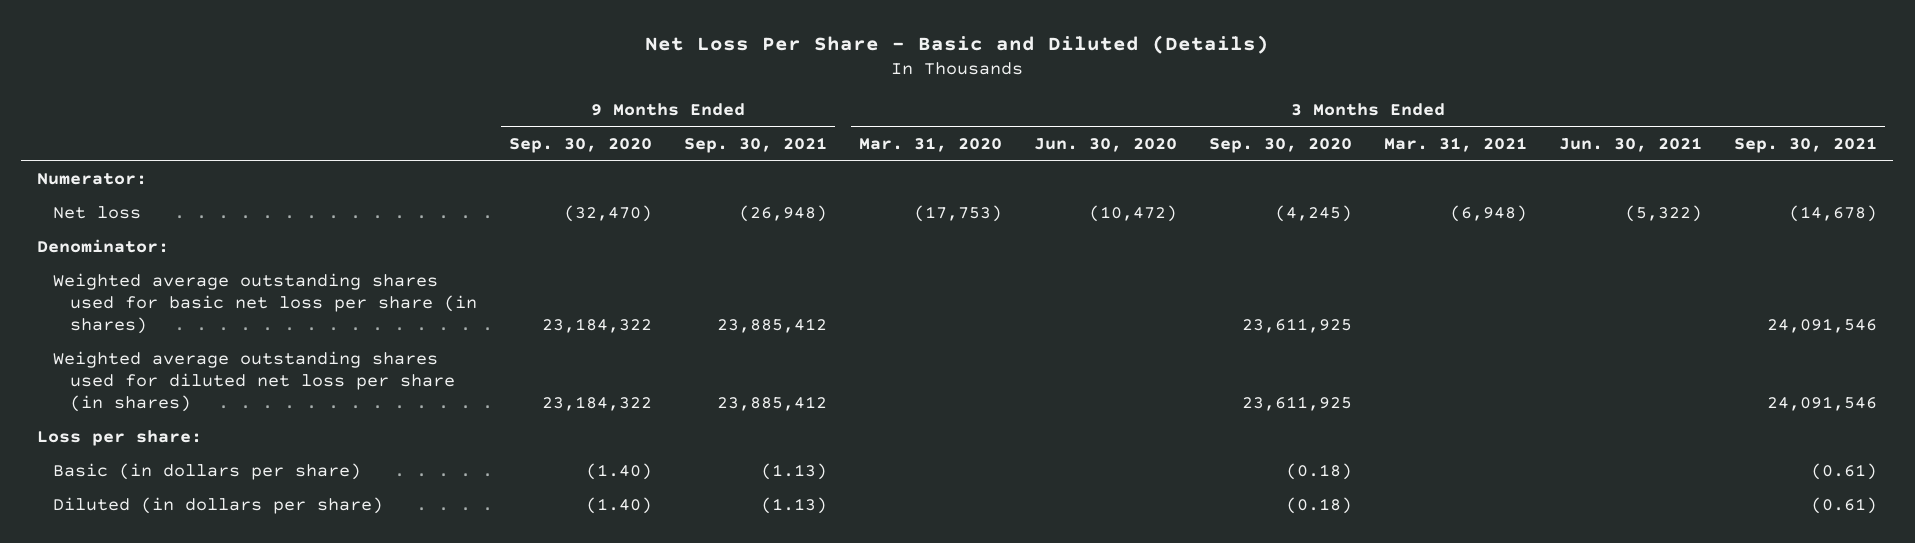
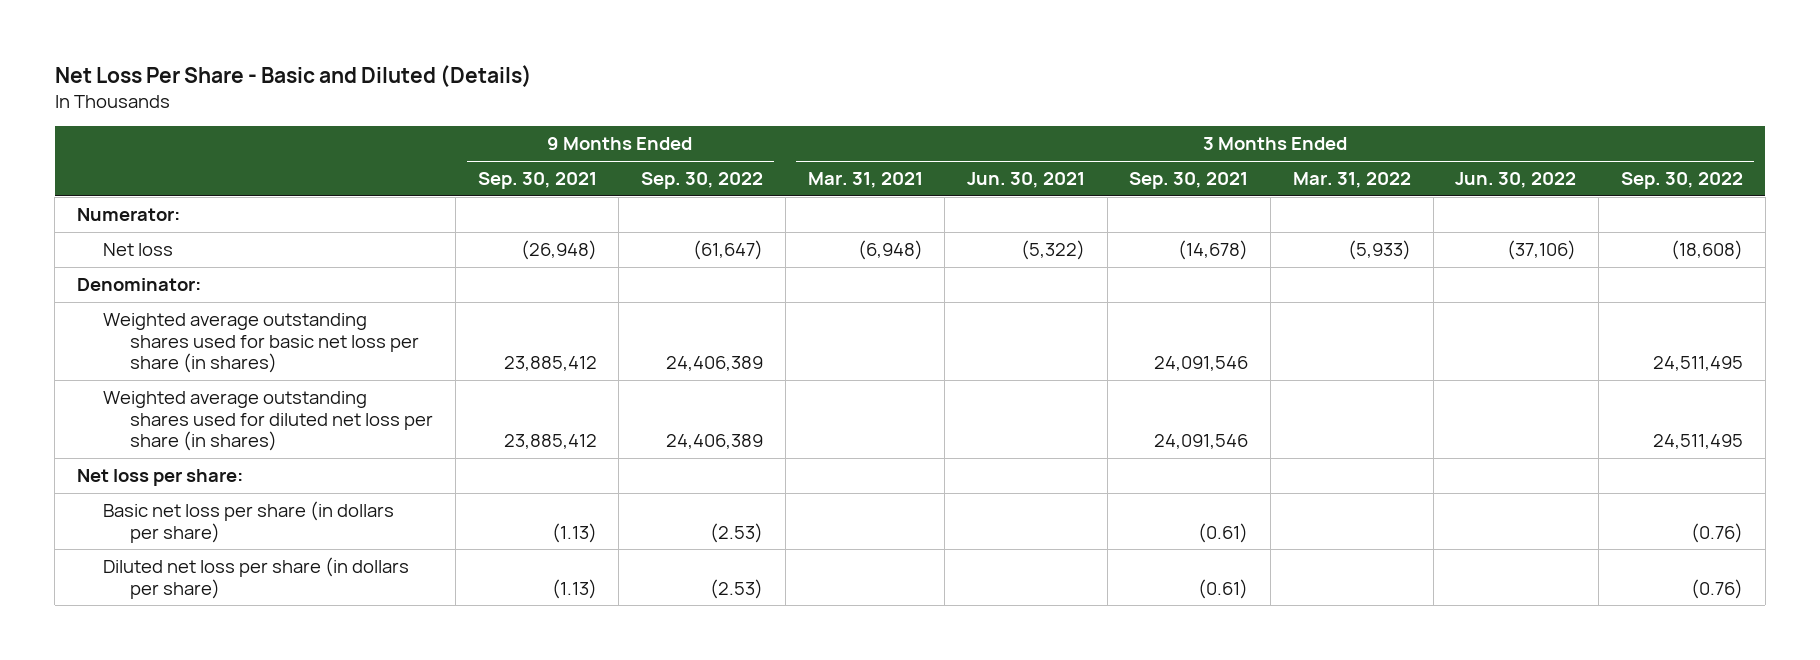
- | 9 Months Ended Sep. 30, 2020 | 9 Months Ended Sep. 30, 2021 | 3 Months Ended Mar. 31, 2020 | 3 Months Ended Jun. 30, 2020 | 3 Months Ended Sep. 30, 2020 | 3 Months Ended Mar. 31, 2021 | 3 Months Ended Jun. 30, 2021 | 3 Months Ended Sep. 30, 2021
+ | 9 Months Ended Sep. 30, 2021 | 9 Months Ended Sep. 30, 2022 | 3 Months Ended Mar. 31, 2021 | 3 Months Ended Jun. 30, 2021 | 3 Months Ended Sep. 30, 2021 | 3 Months Ended Mar. 31, 2022 | 3 Months Ended Jun. 30, 2022 | 3 Months Ended Sep. 30, 2022
- Loss per share:
- Basic (in dollars per share) | (1.40) | (1.13) | | | (0.18) | | | (0.61)
- Diluted (in dollars per share) | (1.40) | (1.13) | | | (0.18) | | | (0.61)
+ Net loss per share:
+ Basic net loss per share (in dollars per share) | (1.13) | (2.53) | | | (0.61) | | | (0.76)
+ Diluted net loss per share (in dollars per share) | (1.13) | (2.53) | | | (0.61) | | | (0.76)

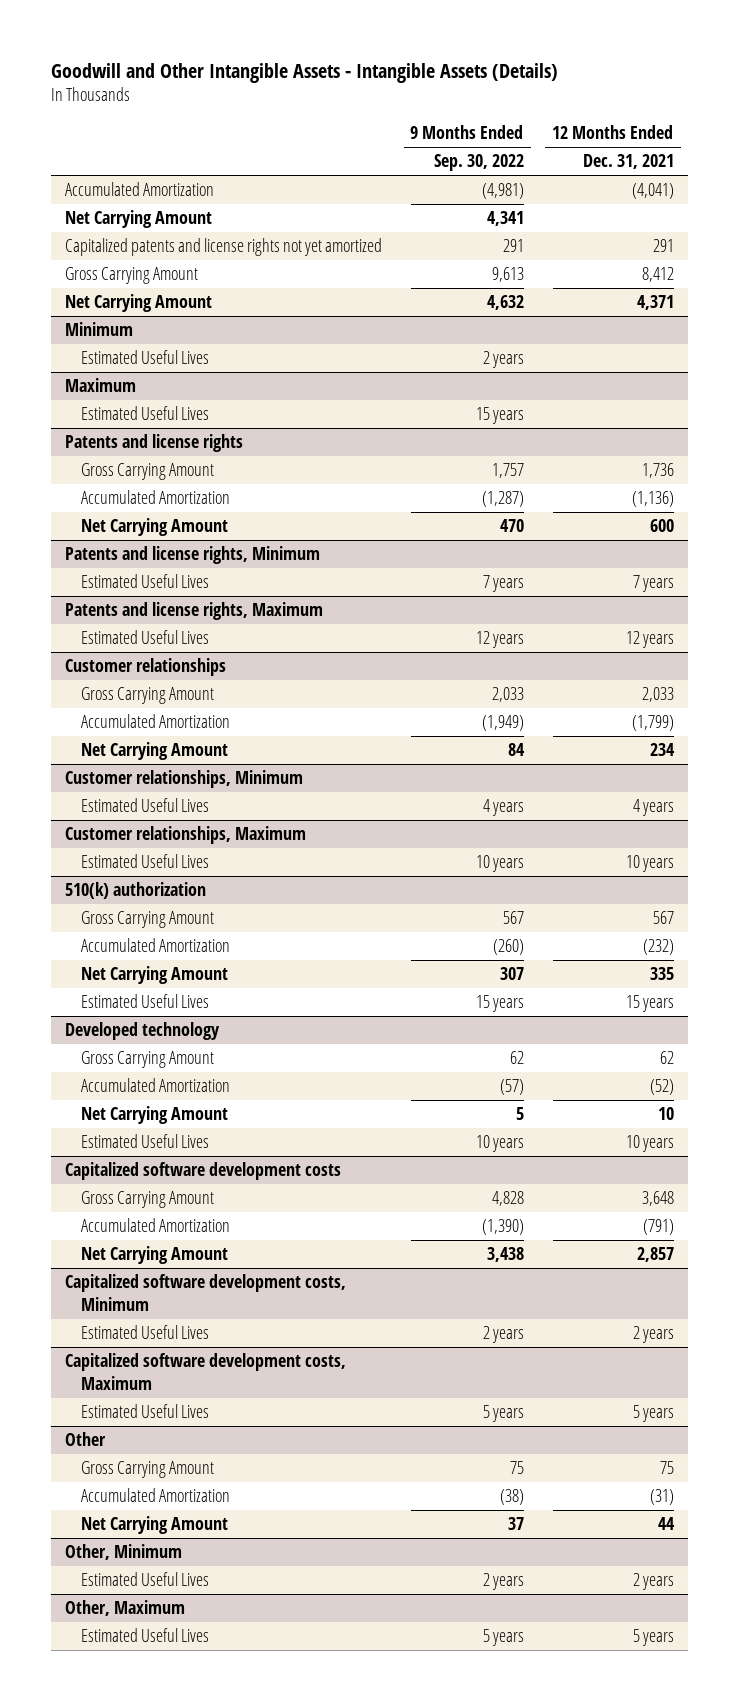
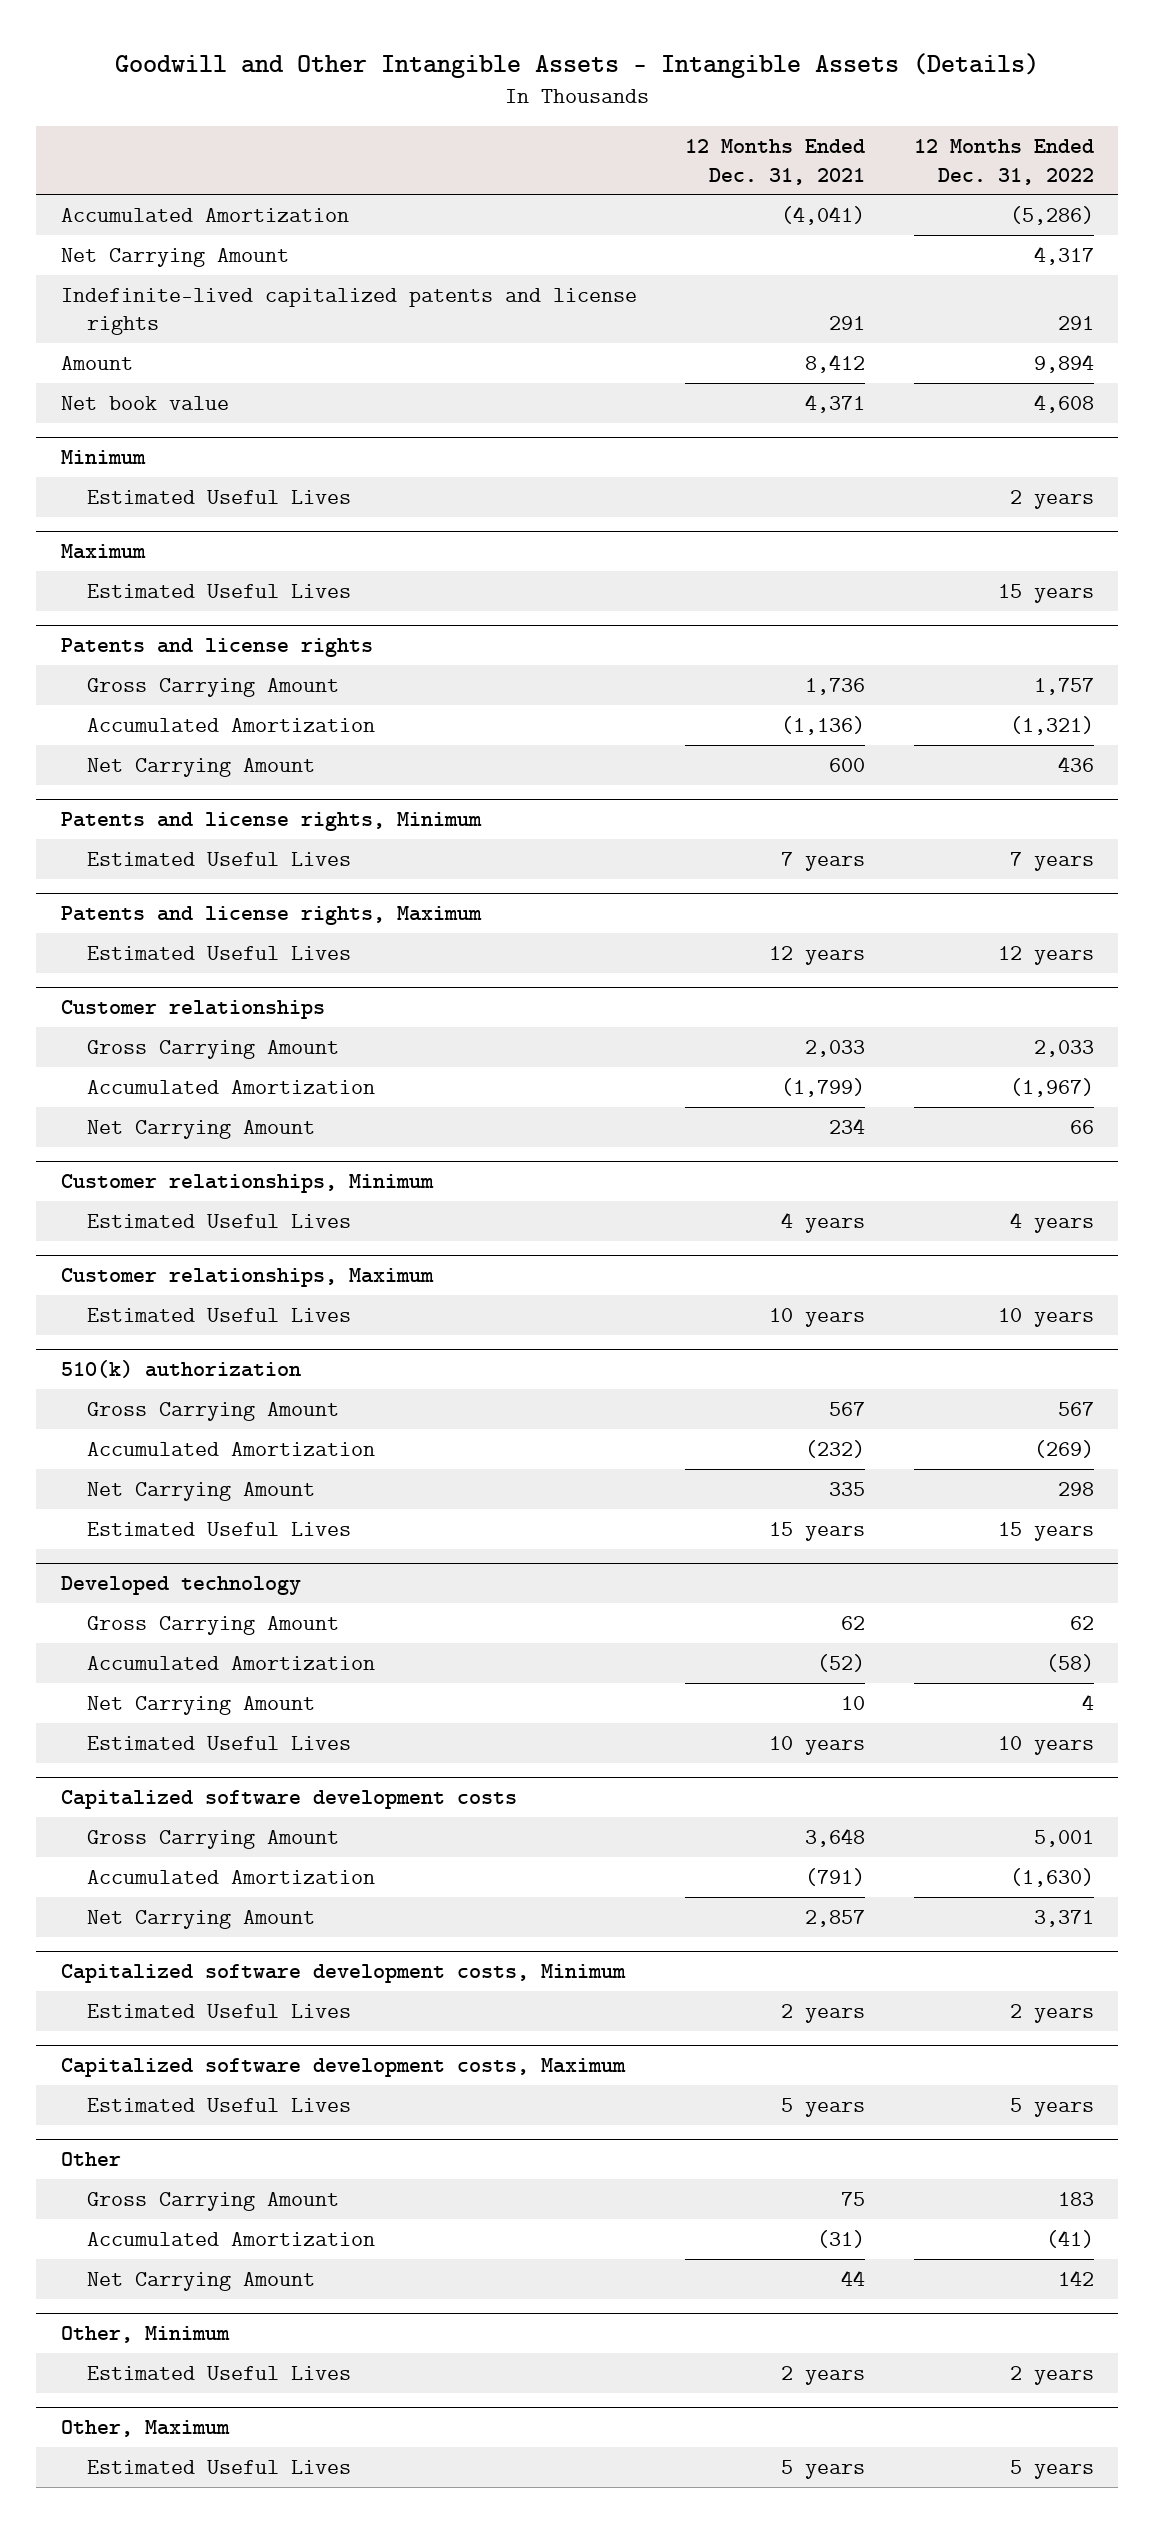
- | 9 Months Ended Sep. 30, 2022 | 12 Months Ended Dec. 31, 2021
+ | 12 Months Ended Dec. 31, 2021 | 12 Months Ended Dec. 31, 2022
- Capitalized patents and license rights not yet amortized | 291 | 291
- Gross Carrying Amount | 9,613 | 8,412
- Net Carrying Amount | 4,632 | 4,371
+ Indefinite-lived capitalized patents and license rights | 291 | 291
+ Amount | 8,412 | 9,894
+ Net book value | 4,371 | 4,608

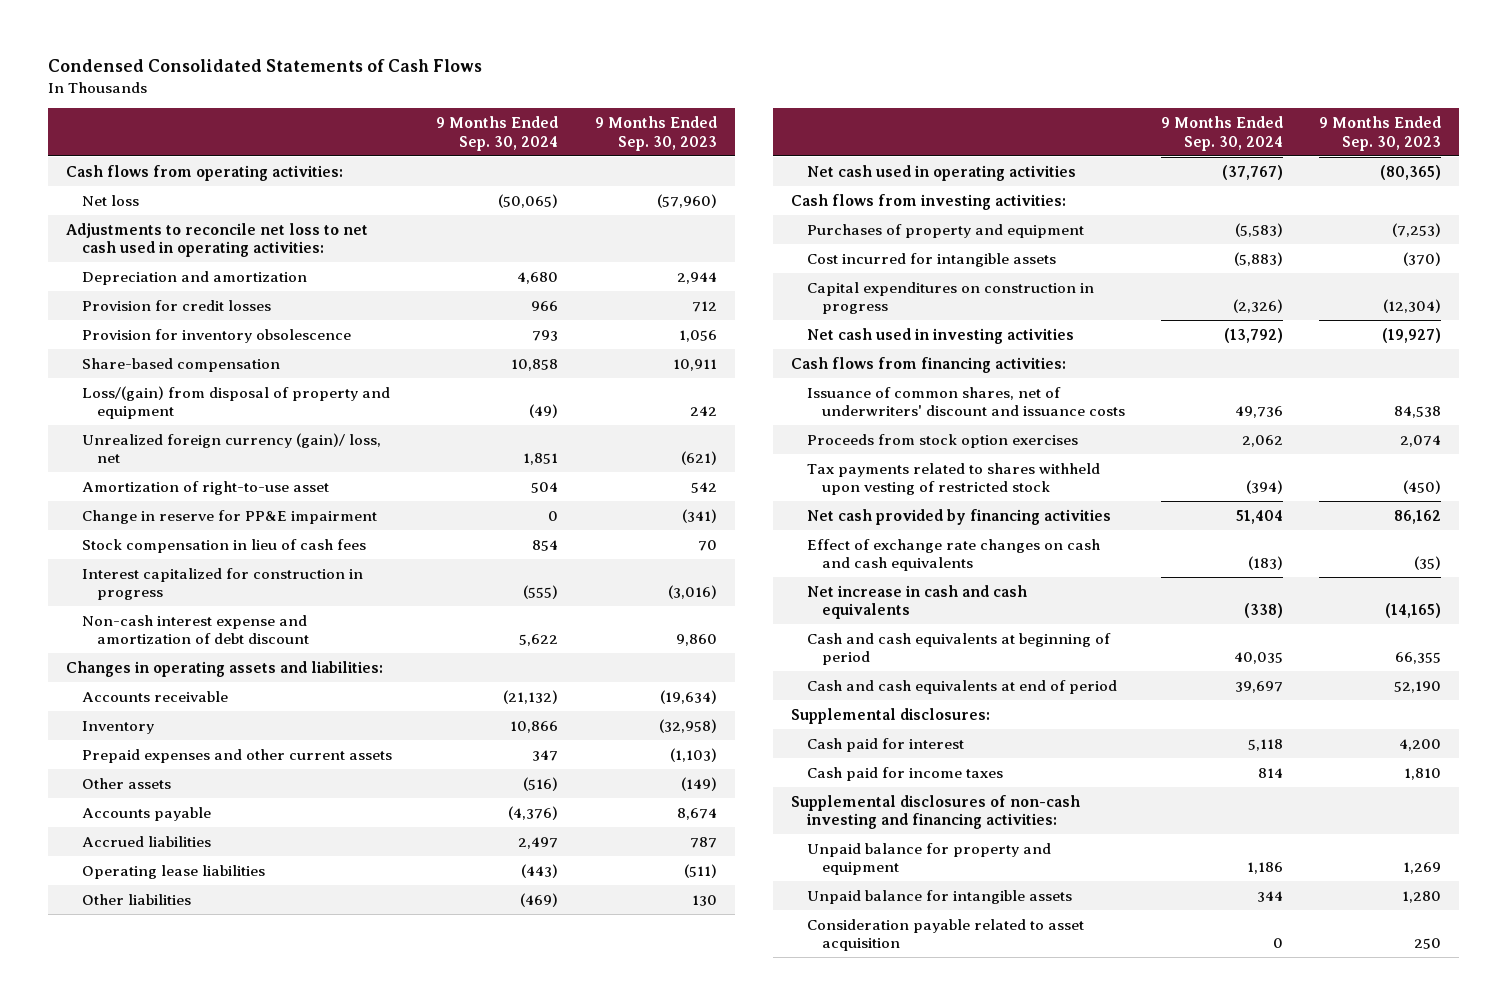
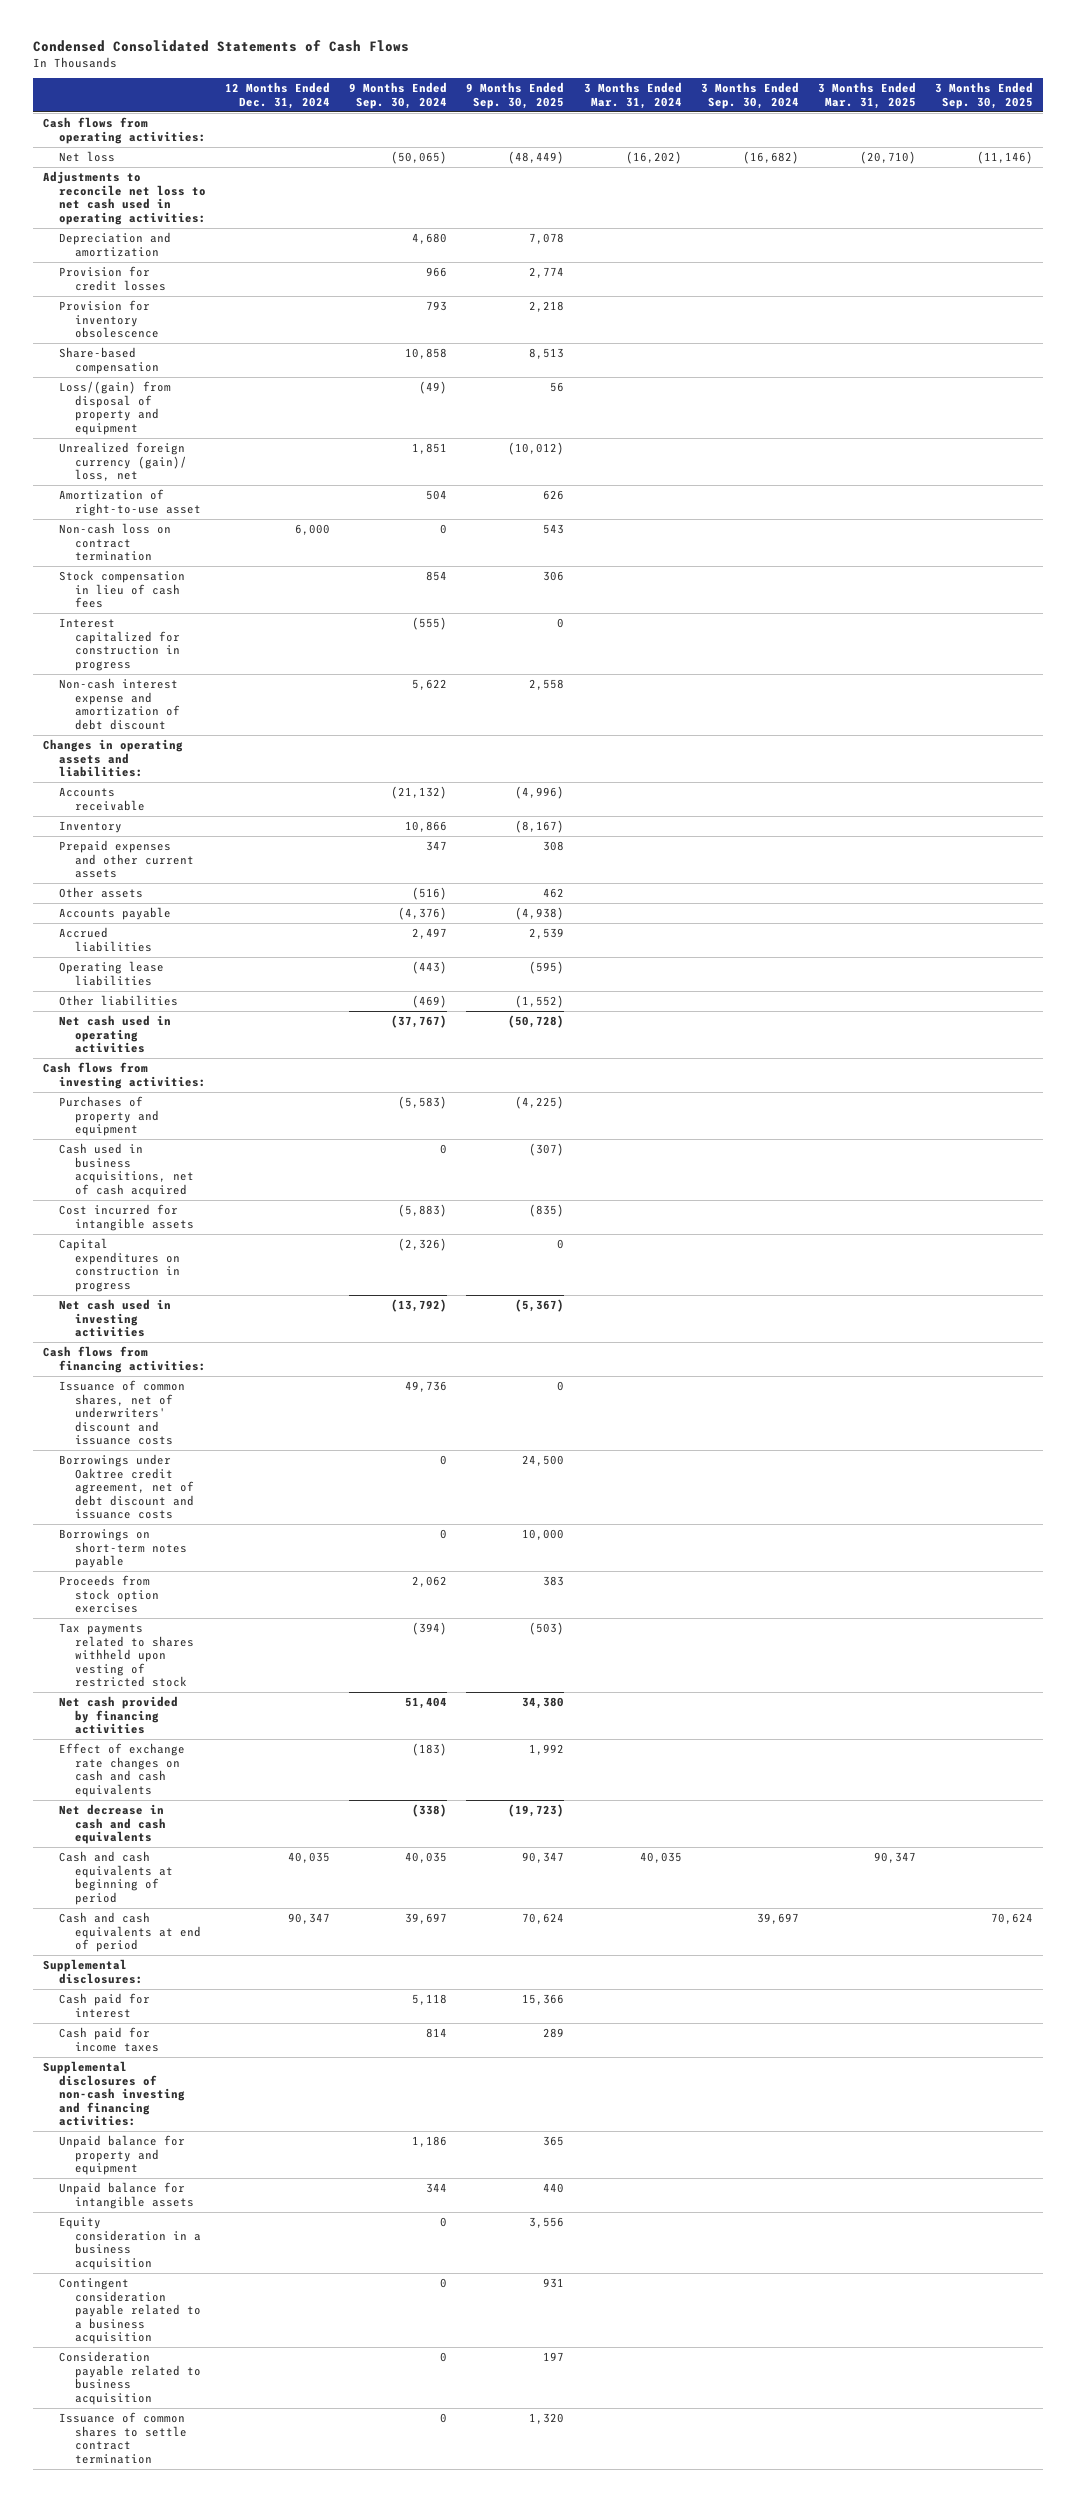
- | 9 Months Ended Sep. 30, 2024 | 9 Months Ended Sep. 30, 2023
+ | 12 Months Ended Dec. 31, 2024 | 9 Months Ended Sep. 30, 2024 | 9 Months Ended Sep. 30, 2025 | 3 Months Ended Mar. 31, 2024 | 3 Months Ended Sep. 30, 2024 | 3 Months Ended Mar. 31, 2025 | 3 Months Ended Sep. 30, 2025
- Change in reserve for PP&E impairment | 0 | (341)
+ Non-cash loss on contract termination | 6,000 | 0 | 543 | | | |
+ Cash used in business acquisitions, net of cash acquired | | 0 | (307) | | | |
+ Borrowings under Oaktree credit agreement, net of debt discount and issuance costs | | 0 | 24,500 | | | |
+ Borrowings on short-term notes payable | | 0 | 10,000 | | | |
- Net increase in cash and cash equivalents | (338) | (14,165)
+ Net decrease in cash and cash equivalents | | (338) | (19,723) | | | |
- Consideration payable related to asset acquisition | 0 | 250
+ Equity consideration in a business acquisition | | 0 | 3,556 | | | |
+ Contingent consideration payable related to a business acquisition | | 0 | 931 | | | |
+ Consideration payable related to business acquisition | | 0 | 197 | | | |
+ Issuance of common shares to settle contract termination | | 0 | 1,320 | | | |

